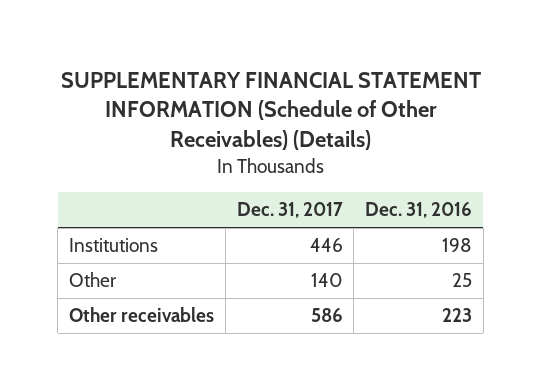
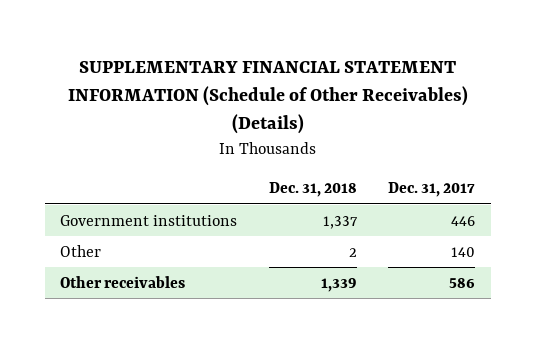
- | Dec. 31, 2017 | Dec. 31, 2016
+ | Dec. 31, 2018 | Dec. 31, 2017
- Institutions | 446 | 198
+ Government institutions | 1,337 | 446

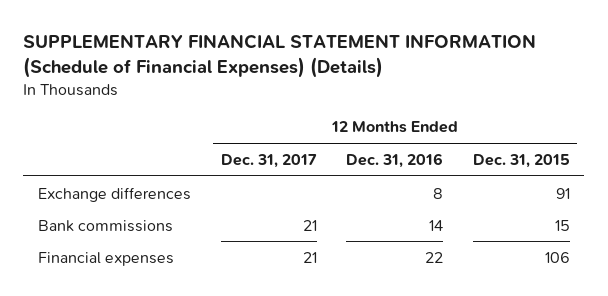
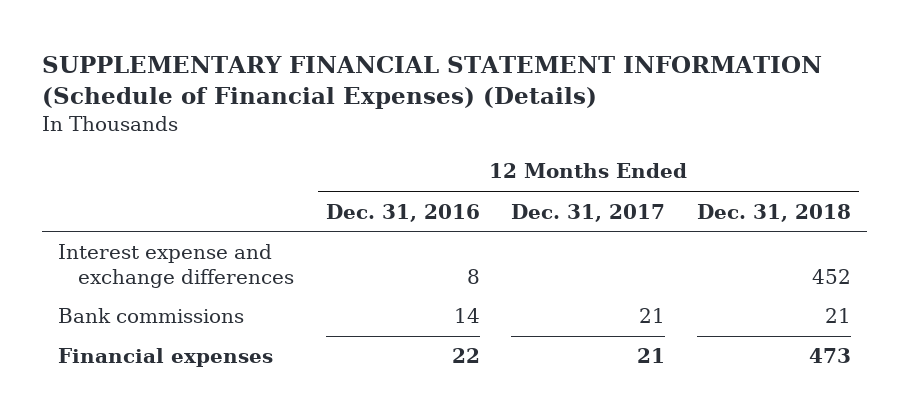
- | 12 Months Ended Dec. 31, 2017 | 12 Months Ended Dec. 31, 2016 | 12 Months Ended Dec. 31, 2015
+ | 12 Months Ended Dec. 31, 2016 | 12 Months Ended Dec. 31, 2017 | 12 Months Ended Dec. 31, 2018
- Exchange differences | | 8 | 91
+ Interest expense and exchange differences | 8 | | 452

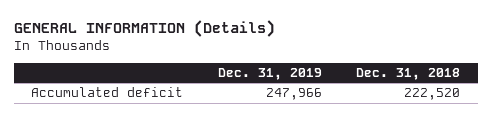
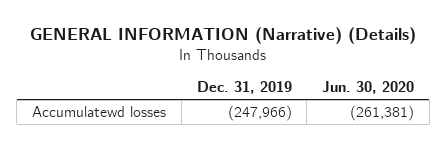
- GENERAL INFORMATION (Details)
+ GENERAL INFORMATION (Narrative) (Details)
- | Dec. 31, 2019 | Dec. 31, 2018
+ | Dec. 31, 2019 | Jun. 30, 2020
- Accumulated deficit | 247,966 | 222,520
+ Accumulatewd losses | (247,966) | (261,381)

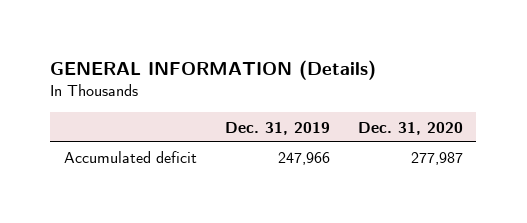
- GENERAL INFORMATION (Narrative) (Details)
+ GENERAL INFORMATION (Details)
- | Dec. 31, 2019 | Jun. 30, 2020
+ | Dec. 31, 2019 | Dec. 31, 2020
- Accumulatewd losses | (247,966) | (261,381)
+ Accumulated deficit | 247,966 | 277,987

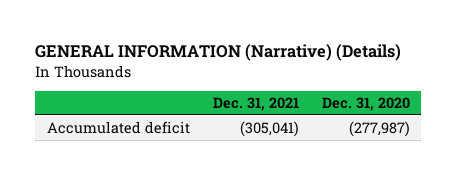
- GENERAL INFORMATION (Details)
+ GENERAL INFORMATION (Narrative) (Details)
- | Dec. 31, 2019 | Dec. 31, 2020
+ | Dec. 31, 2021 | Dec. 31, 2020
- Accumulated deficit | 247,966 | 277,987
+ Accumulated deficit | (305,041) | (277,987)

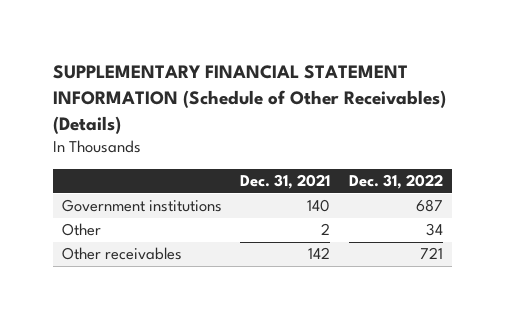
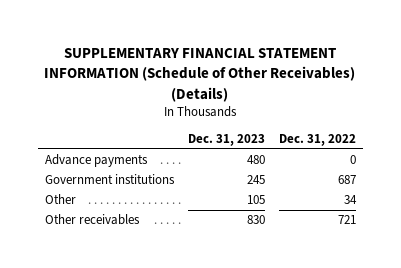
- | Dec. 31, 2021 | Dec. 31, 2022
+ | Dec. 31, 2023 | Dec. 31, 2022
+ Advance payments | 480 | 0

